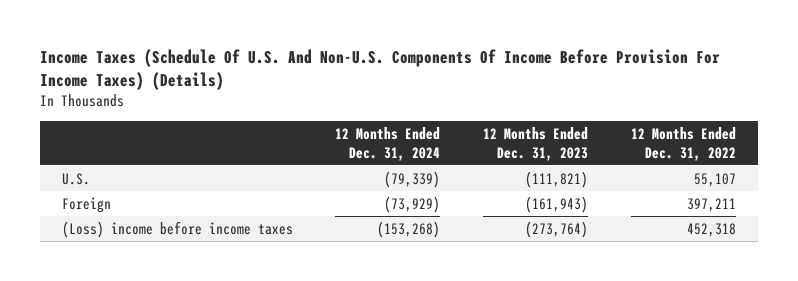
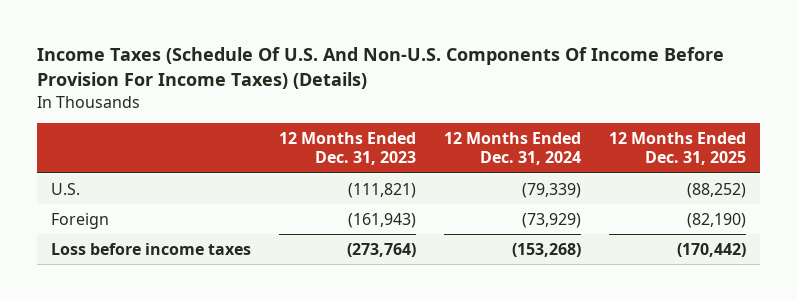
- | 12 Months Ended Dec. 31, 2024 | 12 Months Ended Dec. 31, 2023 | 12 Months Ended Dec. 31, 2022
+ | 12 Months Ended Dec. 31, 2023 | 12 Months Ended Dec. 31, 2024 | 12 Months Ended Dec. 31, 2025
- (Loss) income before income taxes | (153,268) | (273,764) | 452,318
+ Loss before income taxes | (273,764) | (153,268) | (170,442)

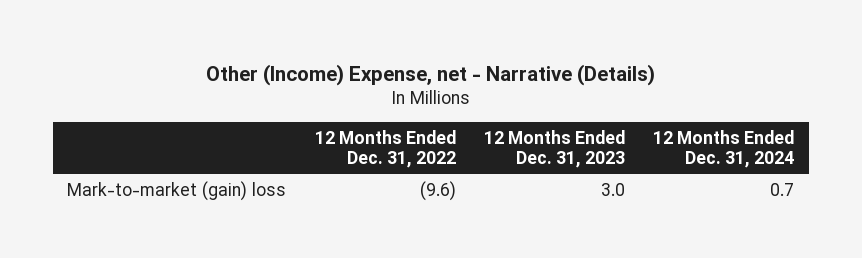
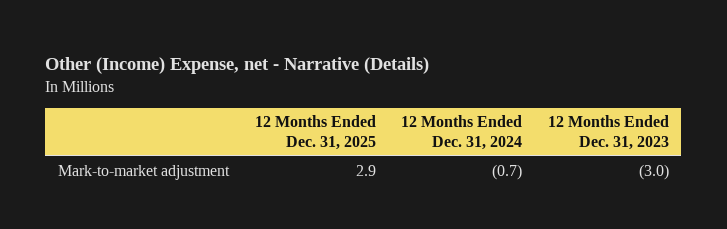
- | 12 Months Ended Dec. 31, 2022 | 12 Months Ended Dec. 31, 2023 | 12 Months Ended Dec. 31, 2024
+ | 12 Months Ended Dec. 31, 2025 | 12 Months Ended Dec. 31, 2024 | 12 Months Ended Dec. 31, 2023
- Mark-to-market (gain) loss | (9.6) | 3.0 | 0.7
+ Mark-to-market adjustment | 2.9 | (0.7) | (3.0)

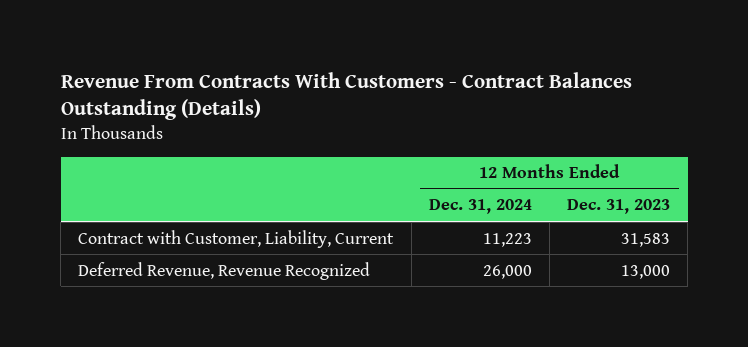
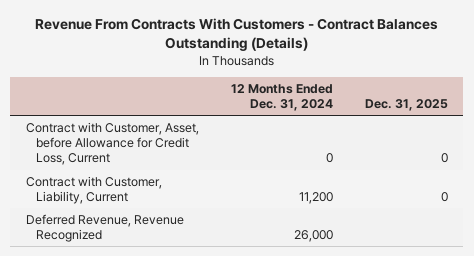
- | 12 Months Ended Dec. 31, 2024 | 12 Months Ended Dec. 31, 2023
+ | 12 Months Ended Dec. 31, 2024 | Dec. 31, 2025
- Contract with Customer, Liability, Current | 11,223 | 31,583
+ Contract with Customer, Asset, before Allowance for Credit Loss, Current | 0 | 0
+ Contract with Customer, Liability, Current | 11,200 | 0

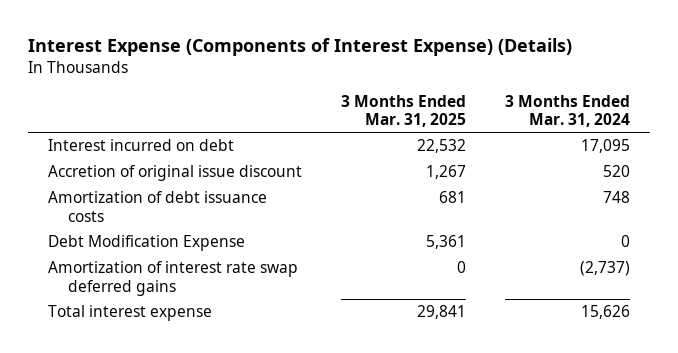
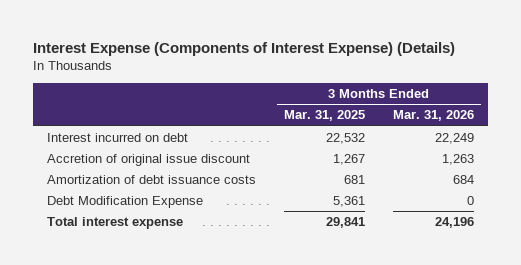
- | 3 Months Ended Mar. 31, 2025 | 3 Months Ended Mar. 31, 2024
+ | 3 Months Ended Mar. 31, 2025 | 3 Months Ended Mar. 31, 2026
- Amortization of interest rate swap deferred gains | 0 | (2,737)

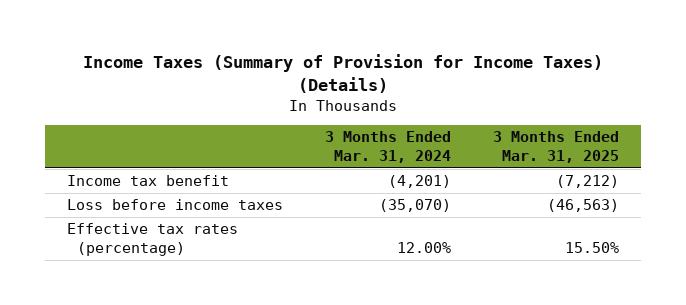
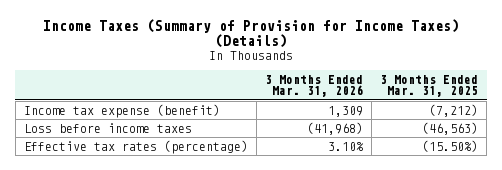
- | 3 Months Ended Mar. 31, 2024 | 3 Months Ended Mar. 31, 2025
+ | 3 Months Ended Mar. 31, 2026 | 3 Months Ended Mar. 31, 2025
- Income tax benefit | (4,201) | (7,212)
+ Income tax expense (benefit) | 1,309 | (7,212)
- Effective tax rates (percentage) | 12.00% | 15.50%
+ Effective tax rates (percentage) | 3.10% | (15.50%)

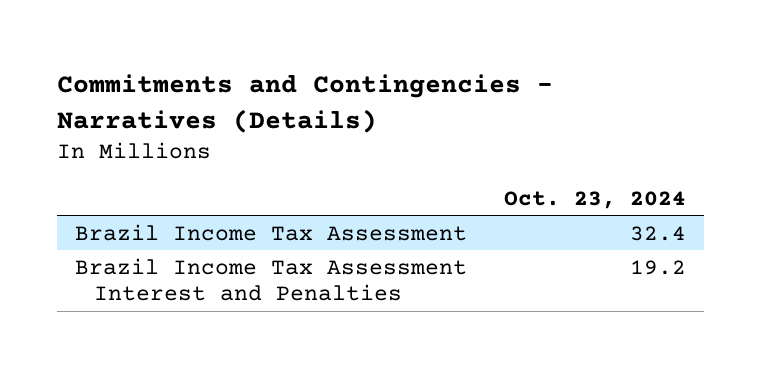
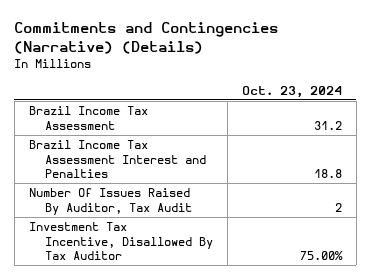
- Commitments and Contingencies - Narratives (Details)
+ Commitments and Contingencies (Narrative) (Details)
- Brazil Income Tax Assessment | 32.4
- Brazil Income Tax Assessment Interest and Penalties | 19.2
+ Brazil Income Tax Assessment | 31.2
+ Brazil Income Tax Assessment Interest and Penalties | 18.8
+ Number Of Issues Raised By Auditor, Tax Audit | 2
+ Investment Tax Incentive, Disallowed By Tax Auditor | 75.00%

